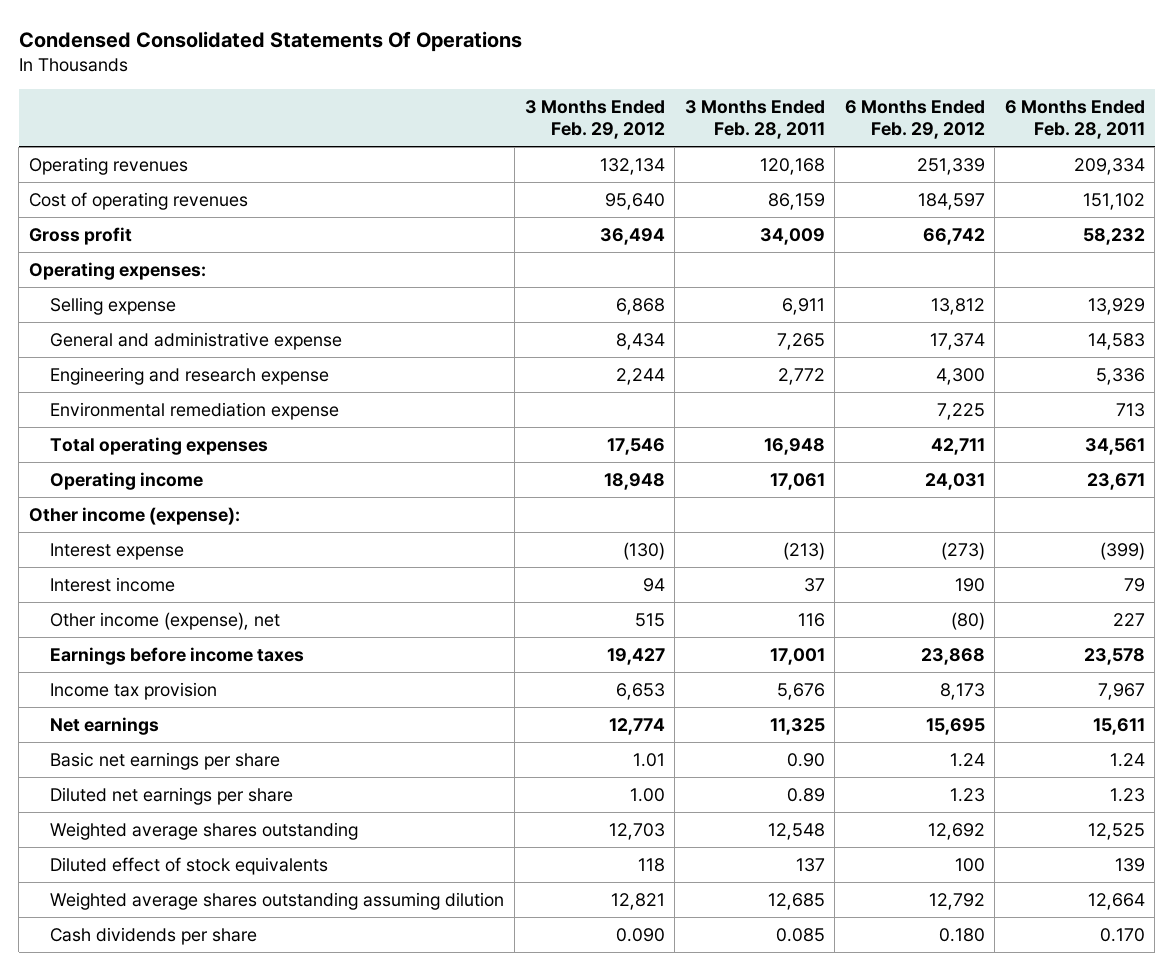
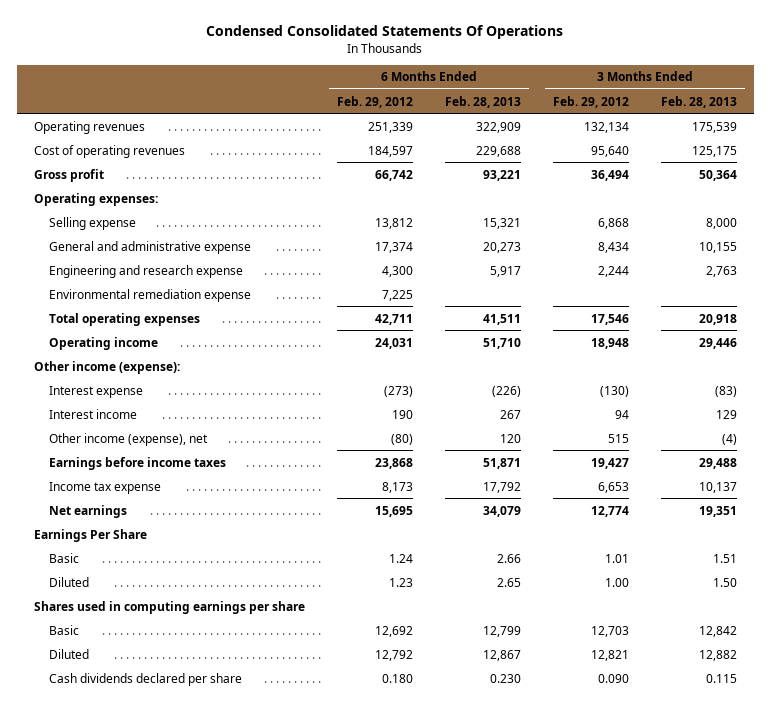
- | 3 Months Ended Feb. 29, 2012 | 3 Months Ended Feb. 28, 2011 | 6 Months Ended Feb. 29, 2012 | 6 Months Ended Feb. 28, 2011
+ | 6 Months Ended Feb. 29, 2012 | 6 Months Ended Feb. 28, 2013 | 3 Months Ended Feb. 29, 2012 | 3 Months Ended Feb. 28, 2013
- Income tax provision | 6,653 | 5,676 | 8,173 | 7,967
+ Income tax expense | 8,173 | 17,792 | 6,653 | 10,137
- Basic net earnings per share | 1.01 | 0.90 | 1.24 | 1.24
- Diluted net earnings per share | 1.00 | 0.89 | 1.23 | 1.23
- Weighted average shares outstanding | 12,703 | 12,548 | 12,692 | 12,525
- Diluted effect of stock equivalents | 118 | 137 | 100 | 139
- Weighted average shares outstanding assuming dilution | 12,821 | 12,685 | 12,792 | 12,664
- Cash dividends per share | 0.090 | 0.085 | 0.180 | 0.170
+ Earnings Per Share
+ Basic | 1.24 | 2.66 | 1.01 | 1.51
+ Diluted | 1.23 | 2.65 | 1.00 | 1.50
+ Shares used in computing earnings per share
+ Basic | 12,692 | 12,799 | 12,703 | 12,842
+ Diluted | 12,792 | 12,867 | 12,821 | 12,882
+ Cash dividends declared per share | 0.180 | 0.230 | 0.090 | 0.115

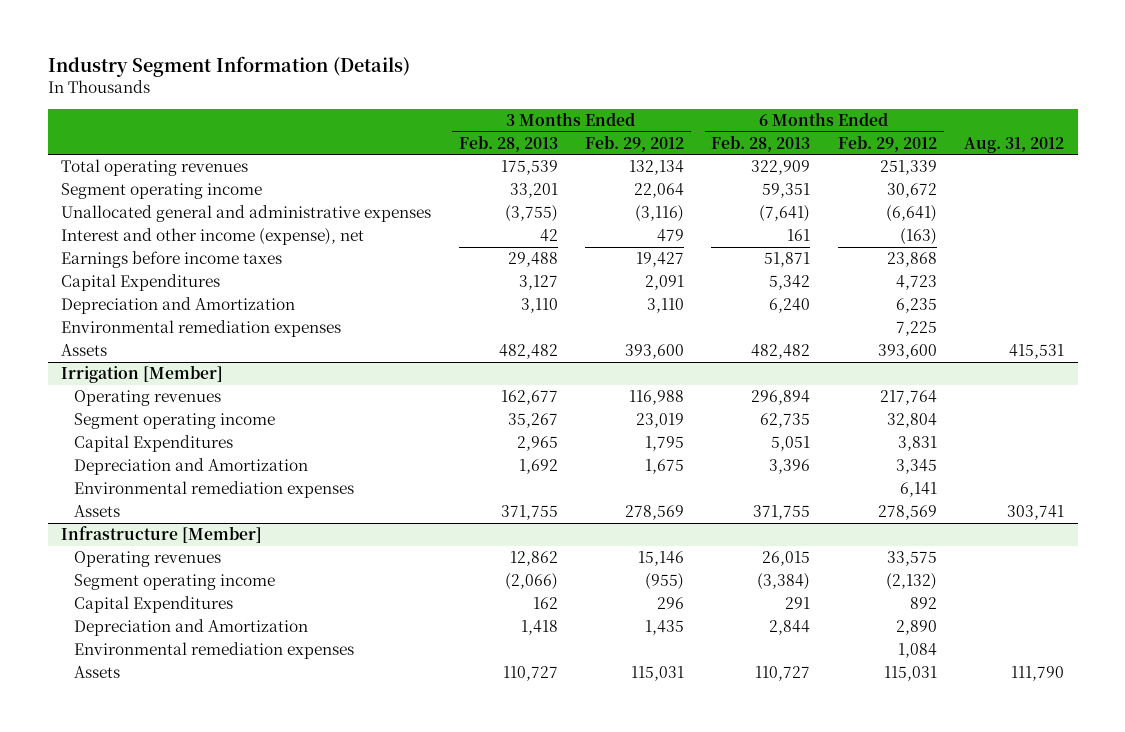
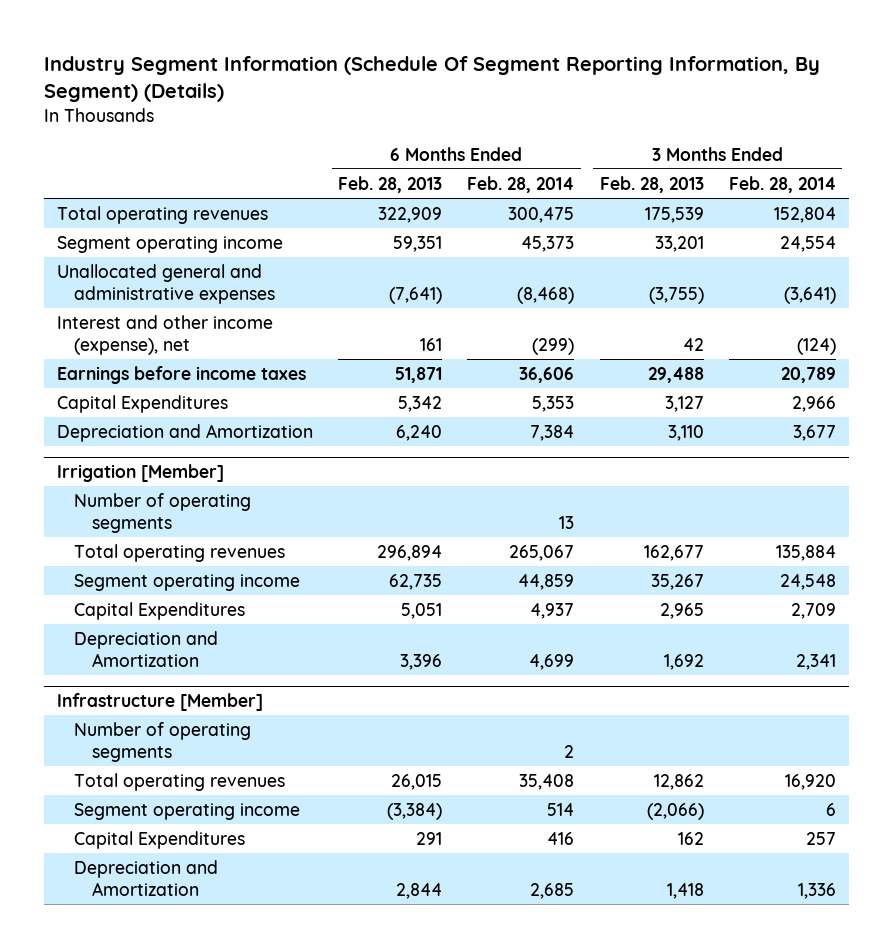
- Industry Segment Information (Details)
+ Industry Segment Information (Schedule Of Segment Reporting Information, By Segment) (Details)
- | 3 Months Ended Feb. 28, 2013 | 3 Months Ended Feb. 29, 2012 | 6 Months Ended Feb. 28, 2013 | 6 Months Ended Feb. 29, 2012 | Aug. 31, 2012
+ | 6 Months Ended Feb. 28, 2013 | 6 Months Ended Feb. 28, 2014 | 3 Months Ended Feb. 28, 2013 | 3 Months Ended Feb. 28, 2014
- Environmental remediation expenses | | | | 7,225 |
- Assets | 482,482 | 393,600 | 482,482 | 393,600 | 415,531
@ Irrigation [Member]
- Operating revenues | 162,677 | 116,988 | 296,894 | 217,764 |
+ Number of operating segments | | 13 | |
+ Total operating revenues | 296,894 | 265,067 | 162,677 | 135,884
- Environmental remediation expenses | | | | 6,141 |
- Assets | 371,755 | 278,569 | 371,755 | 278,569 | 303,741
@ Infrastructure [Member]
- Operating revenues | 12,862 | 15,146 | 26,015 | 33,575 |
+ Number of operating segments | | 2 | |
+ Total operating revenues | 26,015 | 35,408 | 12,862 | 16,920
- Environmental remediation expenses | | | | 1,084 |
- Assets | 110,727 | 115,031 | 110,727 | 115,031 | 111,790

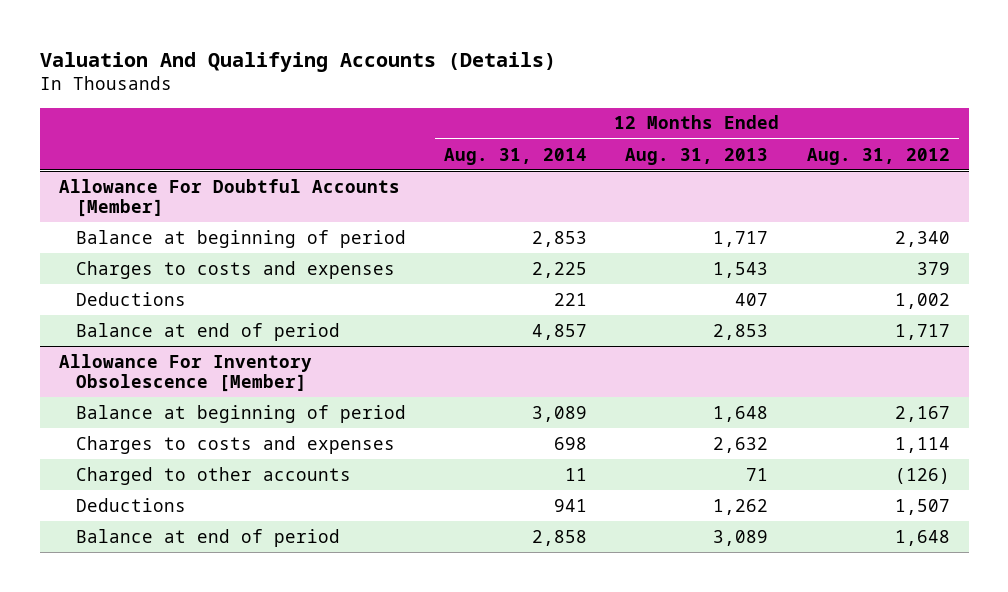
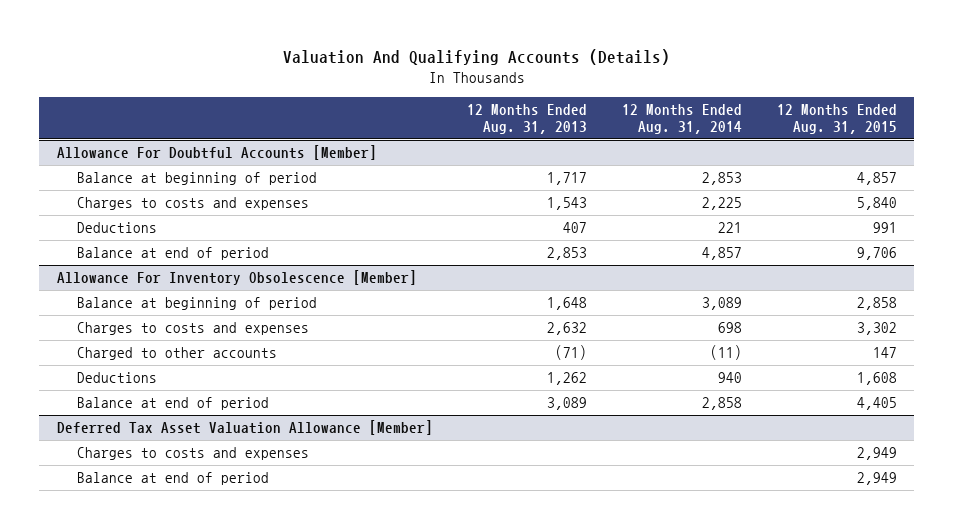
- | 12 Months Ended Aug. 31, 2014 | 12 Months Ended Aug. 31, 2013 | 12 Months Ended Aug. 31, 2012
+ | 12 Months Ended Aug. 31, 2013 | 12 Months Ended Aug. 31, 2014 | 12 Months Ended Aug. 31, 2015
@ Allowance For Inventory Obsolescence [Member]
- Charged to other accounts | 11 | 71 | (126)
- Deductions | 941 | 1,262 | 1,507
+ Charged to other accounts | (71) | (11) | 147
+ Deductions | 1,262 | 940 | 1,608
+ Deferred Tax Asset Valuation Allowance [Member]
+ Charges to costs and expenses | | | 2,949
+ Balance at end of period | | | 2,949

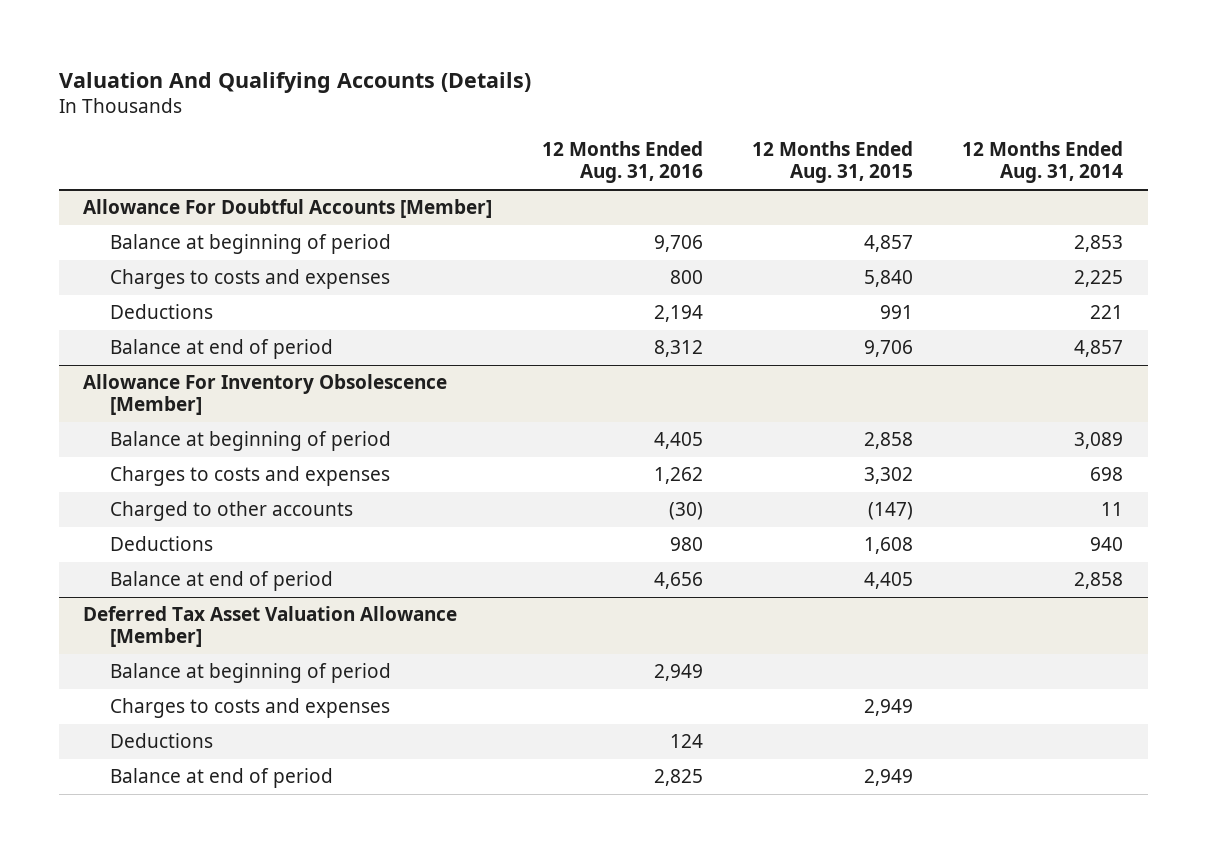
- | 12 Months Ended Aug. 31, 2013 | 12 Months Ended Aug. 31, 2014 | 12 Months Ended Aug. 31, 2015
+ | 12 Months Ended Aug. 31, 2016 | 12 Months Ended Aug. 31, 2015 | 12 Months Ended Aug. 31, 2014
@ Allowance For Inventory Obsolescence [Member]
- Charged to other accounts | (71) | (11) | 147
+ Charged to other accounts | (30) | (147) | 11
@ Deferred Tax Asset Valuation Allowance [Member]
+ Balance at beginning of period | 2,949 | |
+ Deductions | 124 | |

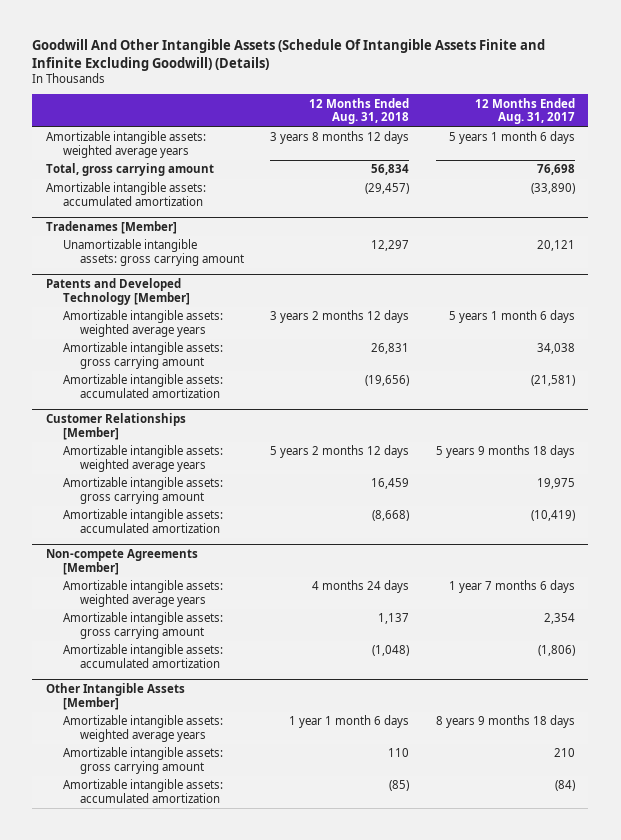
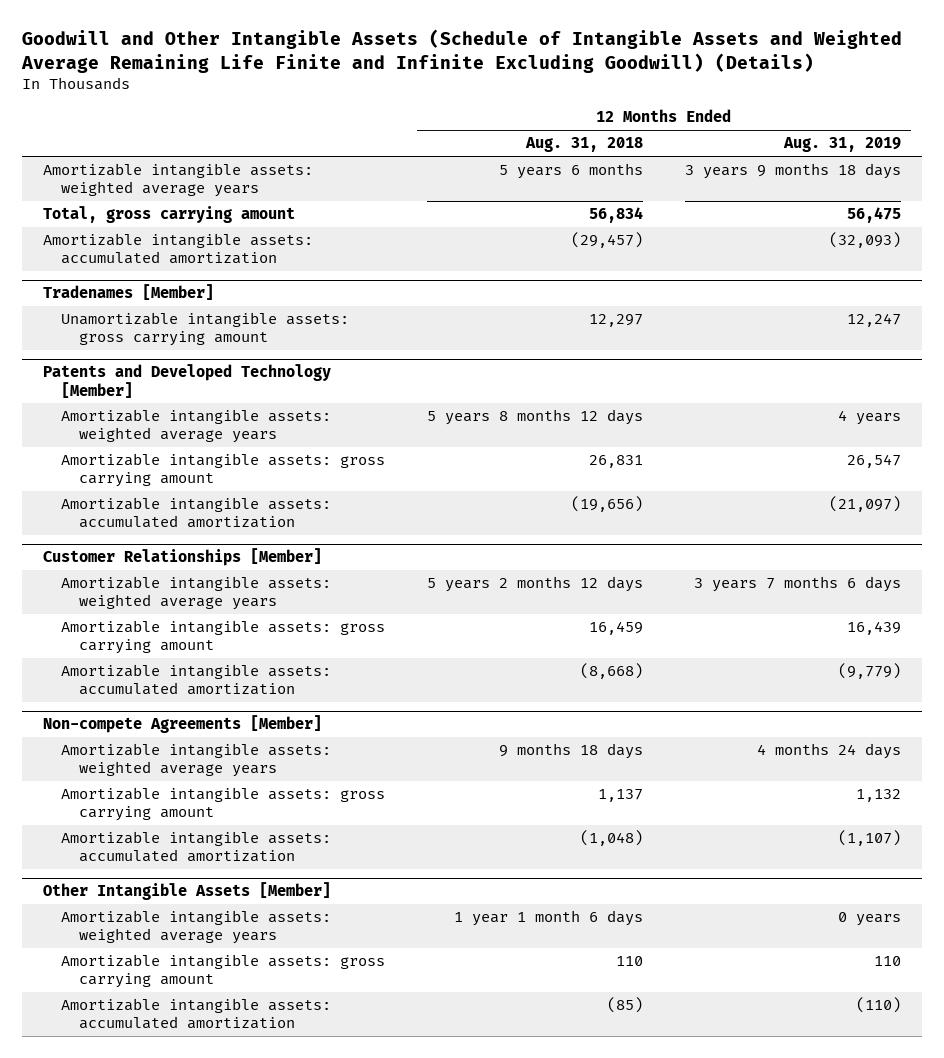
- Goodwill And Other Intangible Assets (Schedule Of Intangible Assets Finite and Infinite Excluding Goodwill) (Details)
+ Goodwill and Other Intangible Assets (Schedule of Intangible Assets and Weighted Average Remaining Life Finite and Infinite Excluding Goodwill) (Details)
- | 12 Months Ended Aug. 31, 2018 | 12 Months Ended Aug. 31, 2017
+ | 12 Months Ended Aug. 31, 2018 | 12 Months Ended Aug. 31, 2019
- Amortizable intangible assets: weighted average years | 3 years 8 months 12 days | 5 years 1 month 6 days
+ Amortizable intangible assets: weighted average years | 5 years 6 months | 3 years 9 months 18 days
@ Patents and Developed Technology [Member]
- Amortizable intangible assets: weighted average years | 3 years 2 months 12 days | 5 years 1 month 6 days
+ Amortizable intangible assets: weighted average years | 5 years 8 months 12 days | 4 years
@ Non-compete Agreements [Member]
- Amortizable intangible assets: weighted average years | 4 months 24 days | 1 year 7 months 6 days
+ Amortizable intangible assets: weighted average years | 9 months 18 days | 4 months 24 days

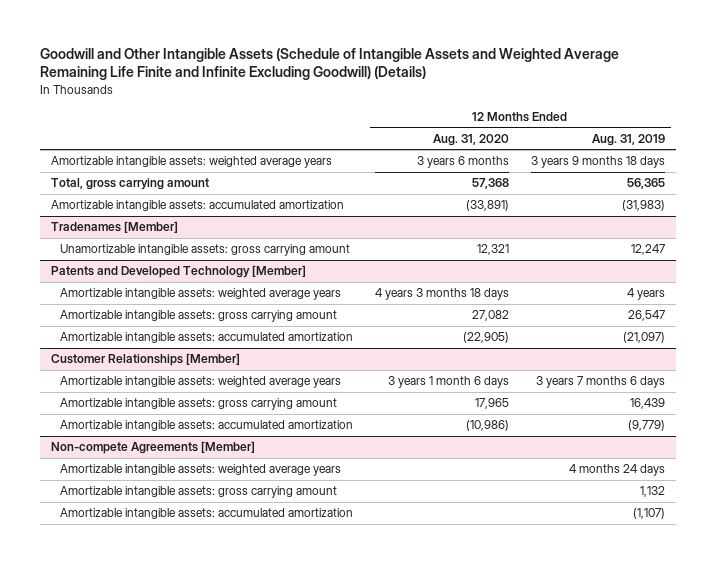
- | 12 Months Ended Aug. 31, 2018 | 12 Months Ended Aug. 31, 2019
+ | 12 Months Ended Aug. 31, 2020 | 12 Months Ended Aug. 31, 2019
- Total, gross carrying amount | 56,834 | 56,475
- Amortizable intangible assets: accumulated amortization | (29,457) | (32,093)
+ Total, gross carrying amount | 57,368 | 56,365
+ Amortizable intangible assets: accumulated amortization | (33,891) | (31,983)
- Other Intangible Assets [Member]
- Amortizable intangible assets: weighted average years | 1 year 1 month 6 days | 0 years
- Amortizable intangible assets: gross carrying amount | 110 | 110
- Amortizable intangible assets: accumulated amortization | (85) | (110)

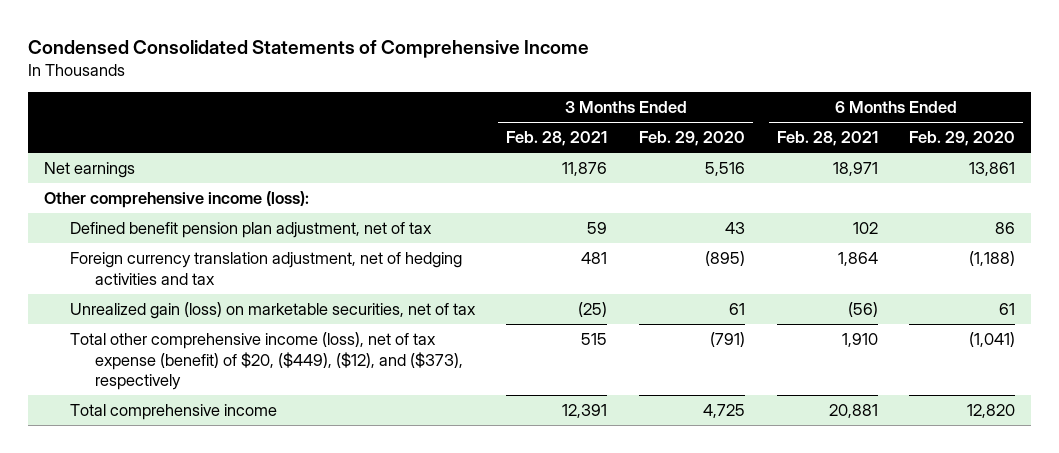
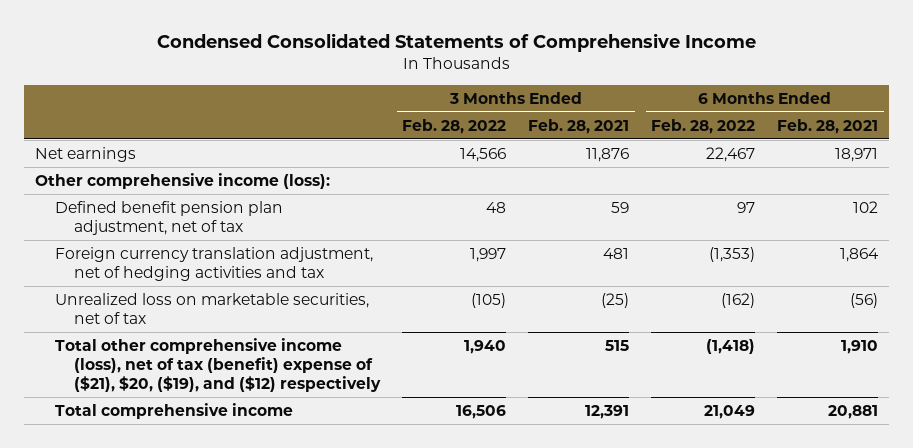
- | 3 Months Ended Feb. 28, 2021 | 3 Months Ended Feb. 29, 2020 | 6 Months Ended Feb. 28, 2021 | 6 Months Ended Feb. 29, 2020
+ | 3 Months Ended Feb. 28, 2022 | 3 Months Ended Feb. 28, 2021 | 6 Months Ended Feb. 28, 2022 | 6 Months Ended Feb. 28, 2021
- Unrealized gain (loss) on marketable securities, net of tax | (25) | 61 | (56) | 61
- Total other comprehensive income (loss), net of tax expense (benefit) of $20, ($449), ($12), and ($373), respectively | 515 | (791) | 1,910 | (1,041)
+ Unrealized loss on marketable securities, net of tax | (105) | (25) | (162) | (56)
+ Total other comprehensive income (loss), net of tax (benefit) expense of ($21), $20, ($19), and ($12) respectively | 1,940 | 515 | (1,418) | 1,910

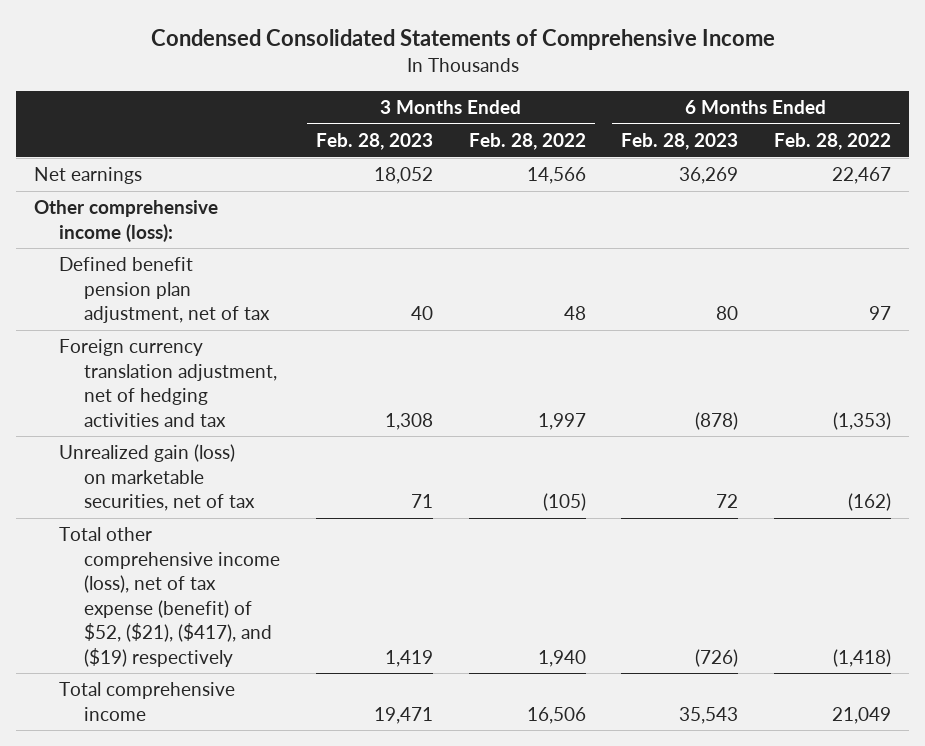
- | 3 Months Ended Feb. 28, 2022 | 3 Months Ended Feb. 28, 2021 | 6 Months Ended Feb. 28, 2022 | 6 Months Ended Feb. 28, 2021
+ | 3 Months Ended Feb. 28, 2023 | 3 Months Ended Feb. 28, 2022 | 6 Months Ended Feb. 28, 2023 | 6 Months Ended Feb. 28, 2022
- Unrealized loss on marketable securities, net of tax | (105) | (25) | (162) | (56)
- Total other comprehensive income (loss), net of tax (benefit) expense of ($21), $20, ($19), and ($12) respectively | 1,940 | 515 | (1,418) | 1,910
+ Unrealized gain (loss) on marketable securities, net of tax | 71 | (105) | 72 | (162)
+ Total other comprehensive income (loss), net of tax expense (benefit) of $52, ($21), ($417), and ($19) respectively | 1,419 | 1,940 | (726) | (1,418)

